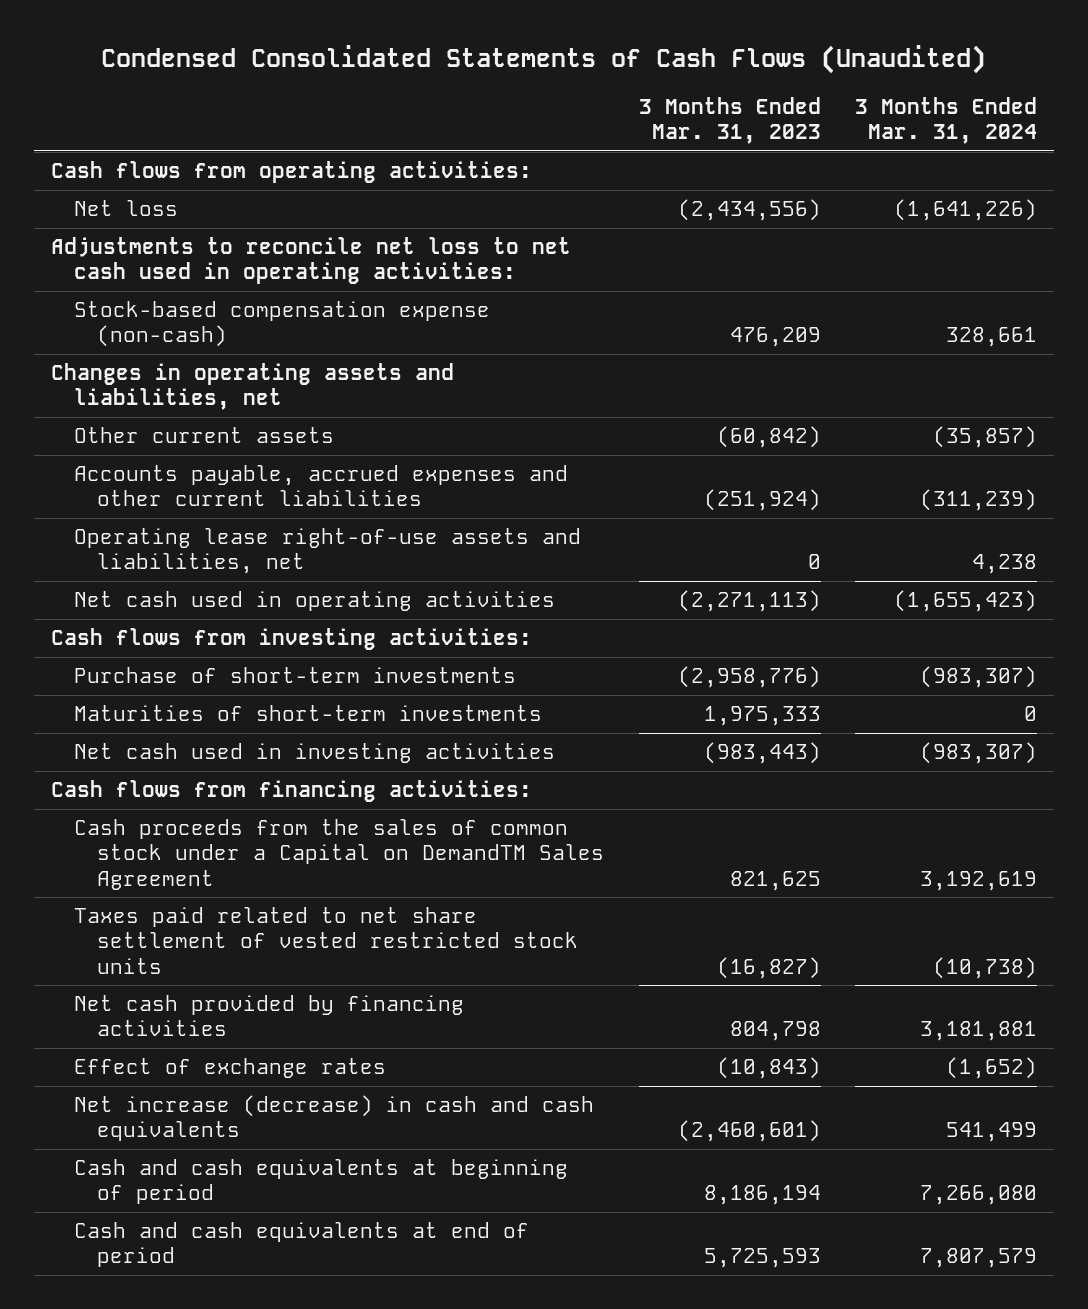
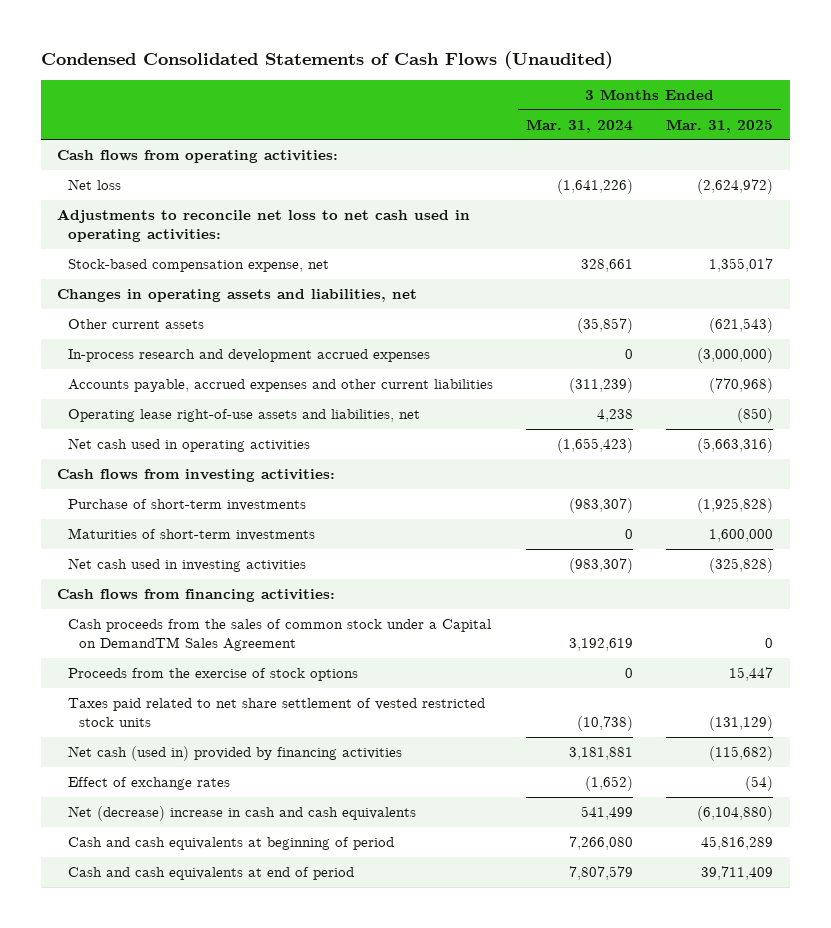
- | 3 Months Ended Mar. 31, 2023 | 3 Months Ended Mar. 31, 2024
+ | 3 Months Ended Mar. 31, 2024 | 3 Months Ended Mar. 31, 2025
- Stock-based compensation expense (non-cash) | 476,209 | 328,661
+ Stock-based compensation expense, net | 328,661 | 1,355,017
+ In-process research and development accrued expenses | 0 | (3,000,000)
+ Proceeds from the exercise of stock options | 0 | 15,447
- Net cash provided by financing activities | 804,798 | 3,181,881
+ Net cash (used in) provided by financing activities | 3,181,881 | (115,682)
- Net increase (decrease) in cash and cash equivalents | (2,460,601) | 541,499
+ Net (decrease) increase in cash and cash equivalents | 541,499 | (6,104,880)

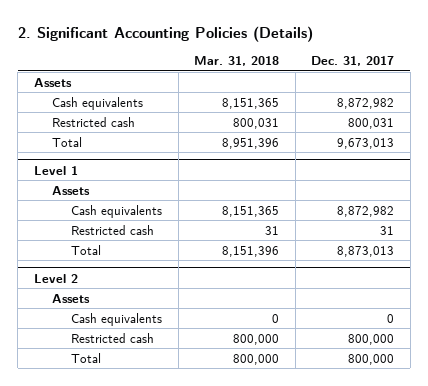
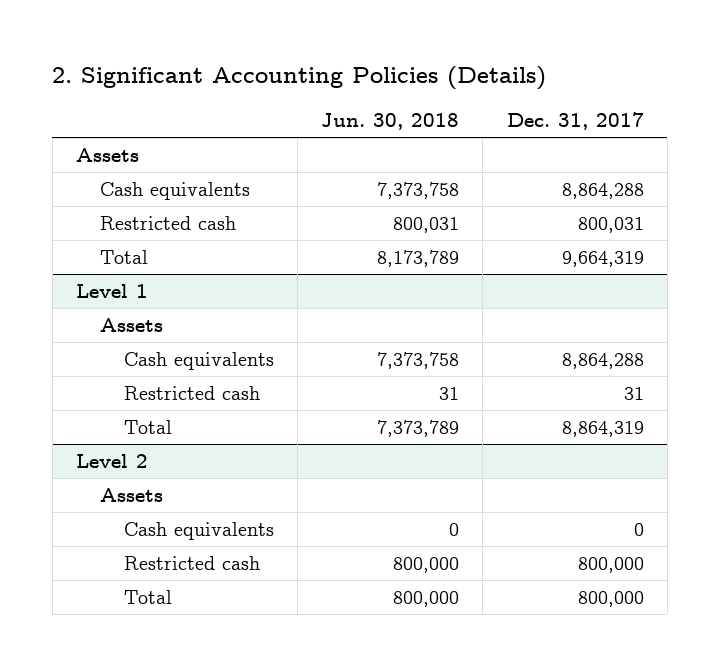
- | Mar. 31, 2018 | Dec. 31, 2017
+ | Jun. 30, 2018 | Dec. 31, 2017
- Cash equivalents | 8,151,365 | 8,872,982
+ Cash equivalents | 7,373,758 | 8,864,288
- Total | 8,951,396 | 9,673,013
+ Total | 8,173,789 | 9,664,319
@ Level 1
- Cash equivalents | 8,151,365 | 8,872,982
+ Cash equivalents | 7,373,758 | 8,864,288
- Total | 8,151,396 | 8,873,013
+ Total | 7,373,789 | 8,864,319

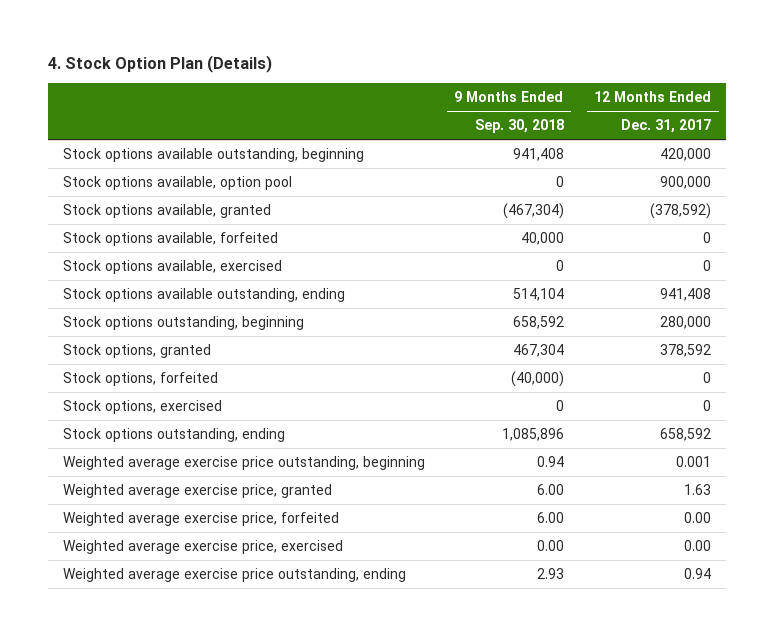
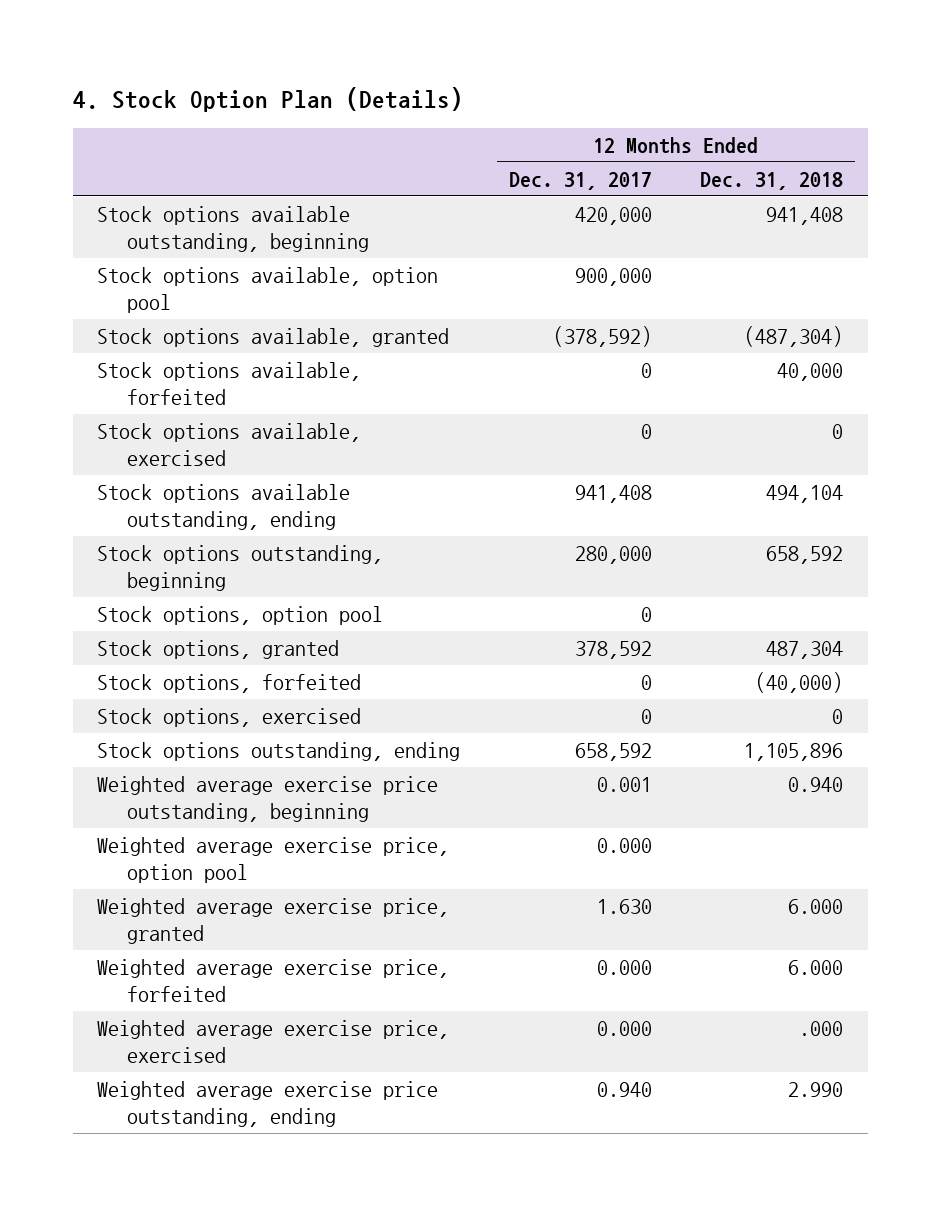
- | 9 Months Ended Sep. 30, 2018 | 12 Months Ended Dec. 31, 2017
+ | 12 Months Ended Dec. 31, 2017 | 12 Months Ended Dec. 31, 2018
+ Stock options, option pool | 0 |
- Weighted average exercise price, granted | 6.00 | 1.63
- Weighted average exercise price, forfeited | 6.00 | 0.00
- Weighted average exercise price, exercised | 0.00 | 0.00
- Weighted average exercise price outstanding, ending | 2.93 | 0.94
+ Weighted average exercise price, option pool | 0.000 |
+ Weighted average exercise price, granted | 1.630 | 6.000
+ Weighted average exercise price, forfeited | 0.000 | 6.000
+ Weighted average exercise price, exercised | 0.000 | .000
+ Weighted average exercise price outstanding, ending | 0.940 | 2.990

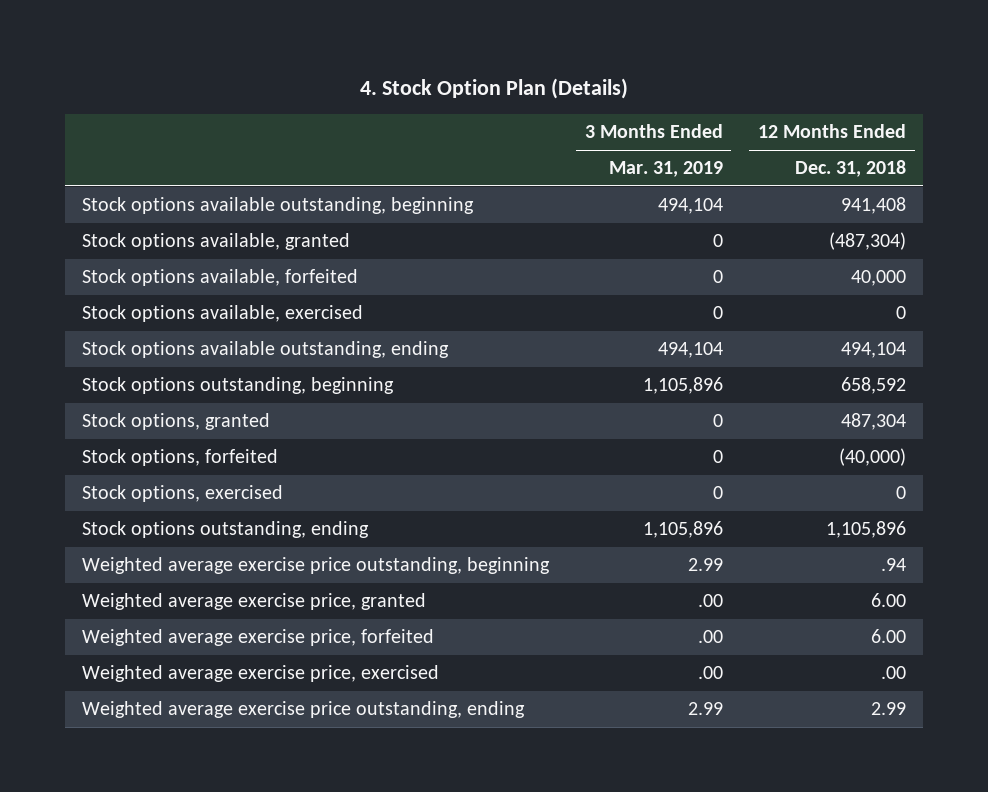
- | 12 Months Ended Dec. 31, 2017 | 12 Months Ended Dec. 31, 2018
+ | 3 Months Ended Mar. 31, 2019 | 12 Months Ended Dec. 31, 2018
- Stock options available, option pool | 900,000 |
- Stock options, option pool | 0 |
- Weighted average exercise price outstanding, beginning | 0.001 | 0.940
- Weighted average exercise price, option pool | 0.000 |
- Weighted average exercise price, granted | 1.630 | 6.000
- Weighted average exercise price, forfeited | 0.000 | 6.000
- Weighted average exercise price, exercised | 0.000 | .000
- Weighted average exercise price outstanding, ending | 0.940 | 2.990
+ Weighted average exercise price outstanding, beginning | 2.99 | .94
+ Weighted average exercise price, granted | .00 | 6.00
+ Weighted average exercise price, forfeited | .00 | 6.00
+ Weighted average exercise price, exercised | .00 | .00
+ Weighted average exercise price outstanding, ending | 2.99 | 2.99

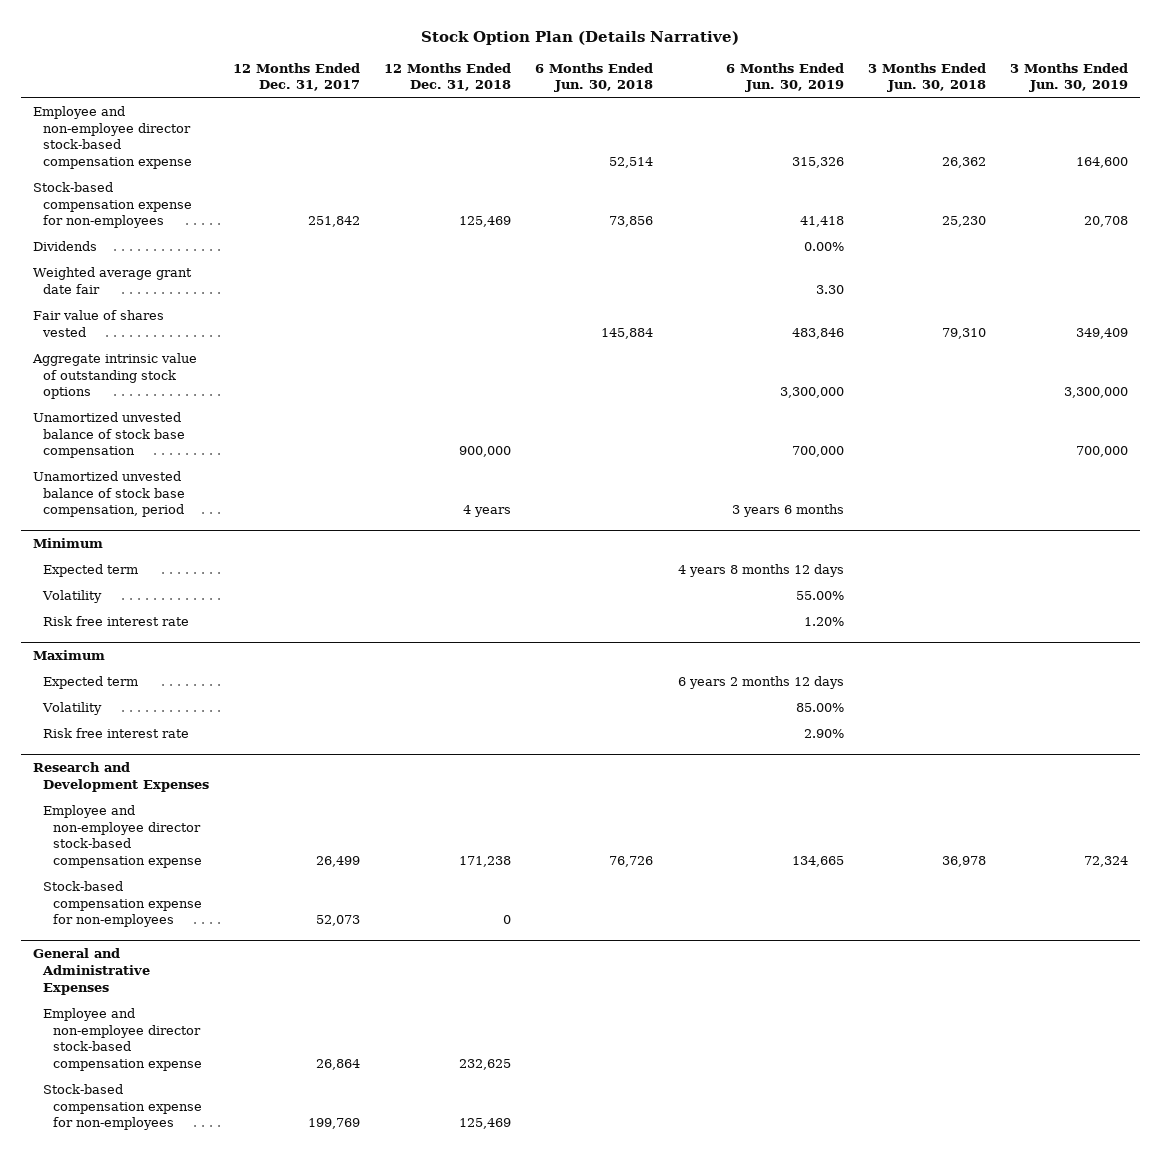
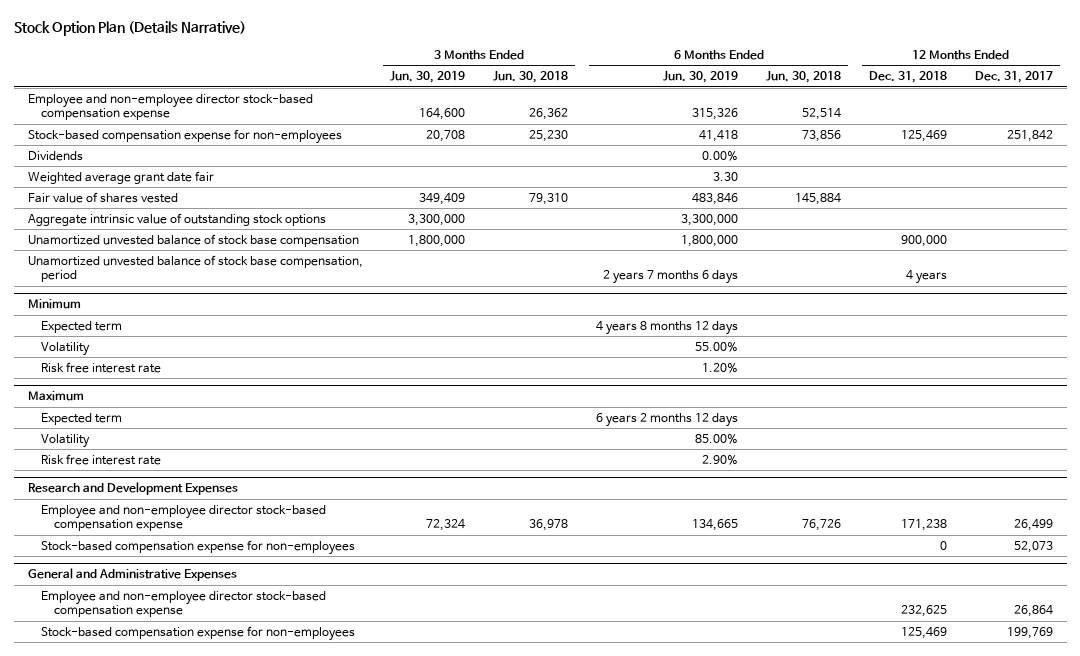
- | 12 Months Ended Dec. 31, 2017 | 12 Months Ended Dec. 31, 2018 | 6 Months Ended Jun. 30, 2018 | 6 Months Ended Jun. 30, 2019 | 3 Months Ended Jun. 30, 2018 | 3 Months Ended Jun. 30, 2019
+ | 3 Months Ended Jun. 30, 2019 | 3 Months Ended Jun. 30, 2018 | 6 Months Ended Jun. 30, 2019 | 6 Months Ended Jun. 30, 2018 | 12 Months Ended Dec. 31, 2018 | 12 Months Ended Dec. 31, 2017
- Unamortized unvested balance of stock base compensation | | 900,000 | | 700,000 | | 700,000
- Unamortized unvested balance of stock base compensation, period | | 4 years | | 3 years 6 months | |
+ Unamortized unvested balance of stock base compensation | 1,800,000 | | 1,800,000 | | 900,000 |
+ Unamortized unvested balance of stock base compensation, period | | | 2 years 7 months 6 days | | 4 years |

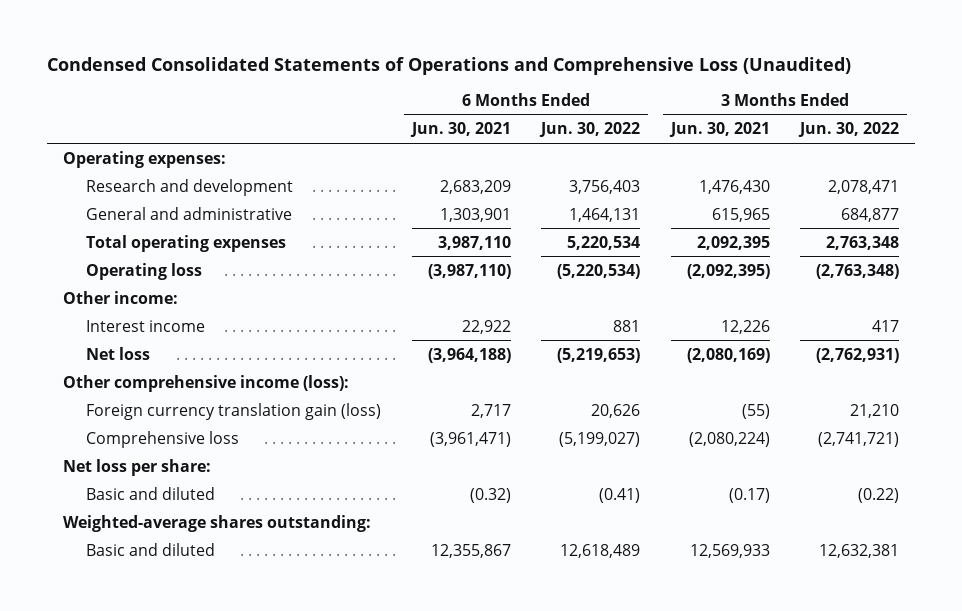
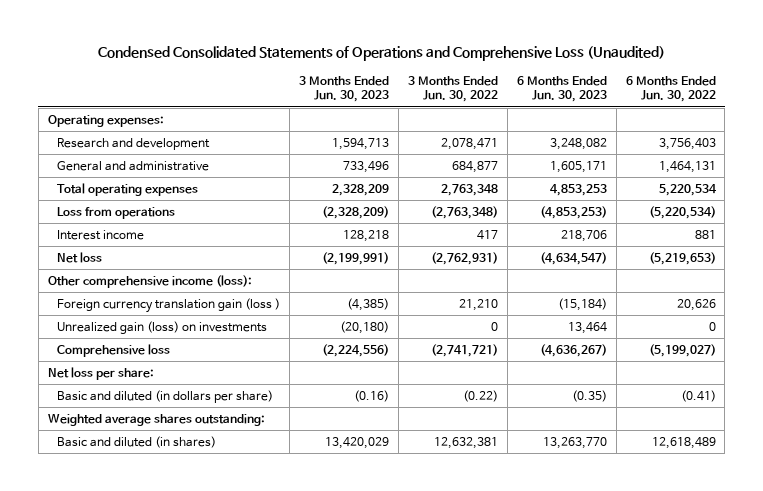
- | 6 Months Ended Jun. 30, 2021 | 6 Months Ended Jun. 30, 2022 | 3 Months Ended Jun. 30, 2021 | 3 Months Ended Jun. 30, 2022
+ | 3 Months Ended Jun. 30, 2023 | 3 Months Ended Jun. 30, 2022 | 6 Months Ended Jun. 30, 2023 | 6 Months Ended Jun. 30, 2022
- Operating loss | (3,987,110) | (5,220,534) | (2,092,395) | (2,763,348)
- Other income:
+ Loss from operations | (2,328,209) | (2,763,348) | (4,853,253) | (5,220,534)
- Foreign currency translation gain (loss) | 2,717 | 20,626 | (55) | 21,210
+ Foreign currency translation gain (loss ) | (4,385) | 21,210 | (15,184) | 20,626
+ Unrealized gain (loss) on investments | (20,180) | 0 | 13,464 | 0
- Basic and diluted | (0.32) | (0.41) | (0.17) | (0.22)
- Weighted-average shares outstanding:
- Basic and diluted | 12,355,867 | 12,618,489 | 12,569,933 | 12,632,381
+ Basic and diluted (in dollars per share) | (0.16) | (0.22) | (0.35) | (0.41)
+ Weighted average shares outstanding:
+ Basic and diluted (in shares) | 13,420,029 | 12,632,381 | 13,263,770 | 12,618,489

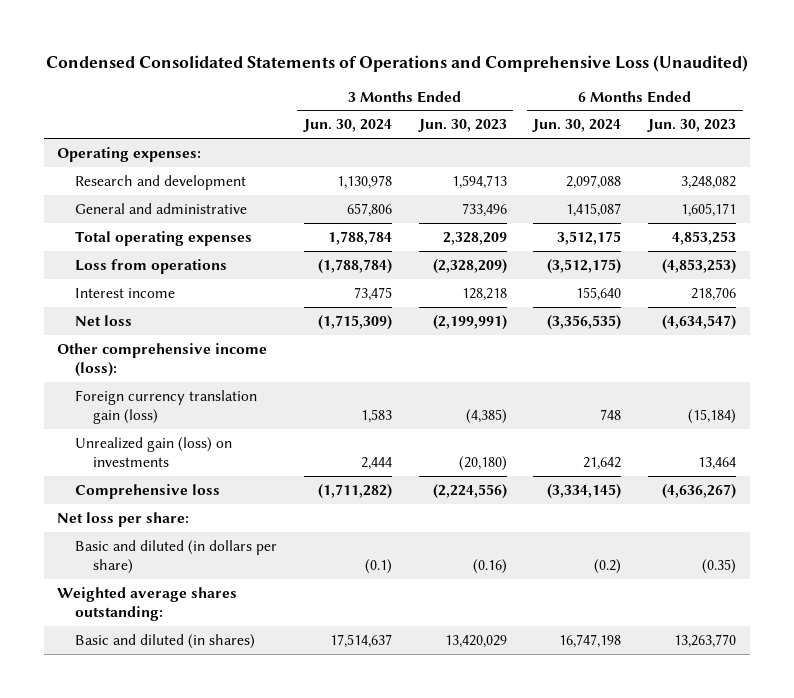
- | 3 Months Ended Jun. 30, 2023 | 3 Months Ended Jun. 30, 2022 | 6 Months Ended Jun. 30, 2023 | 6 Months Ended Jun. 30, 2022
+ | 3 Months Ended Jun. 30, 2024 | 3 Months Ended Jun. 30, 2023 | 6 Months Ended Jun. 30, 2024 | 6 Months Ended Jun. 30, 2023
- Foreign currency translation gain (loss ) | (4,385) | 21,210 | (15,184) | 20,626
+ Foreign currency translation gain (loss) | 1,583 | (4,385) | 748 | (15,184)

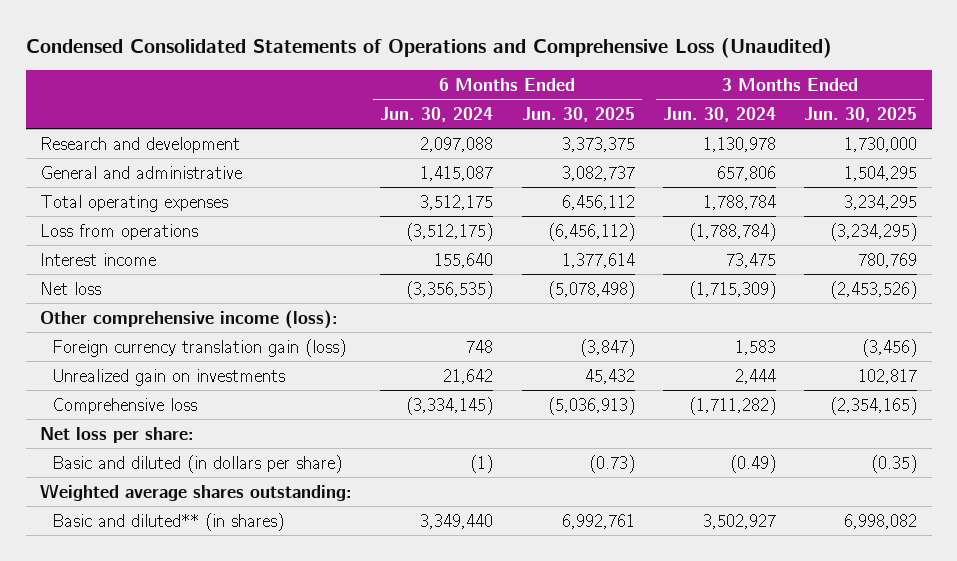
- | 3 Months Ended Jun. 30, 2024 | 3 Months Ended Jun. 30, 2023 | 6 Months Ended Jun. 30, 2024 | 6 Months Ended Jun. 30, 2023
+ | 6 Months Ended Jun. 30, 2024 | 6 Months Ended Jun. 30, 2025 | 3 Months Ended Jun. 30, 2024 | 3 Months Ended Jun. 30, 2025
- Operating expenses:
- Unrealized gain (loss) on investments | 2,444 | (20,180) | 21,642 | 13,464
+ Unrealized gain on investments | 21,642 | 45,432 | 2,444 | 102,817
- Basic and diluted (in dollars per share) | (0.1) | (0.16) | (0.2) | (0.35)
+ Basic and diluted (in dollars per share) | (1) | (0.73) | (0.49) | (0.35)
- Basic and diluted (in shares) | 17,514,637 | 13,420,029 | 16,747,198 | 13,263,770
+ Basic and diluted** (in shares) | 3,349,440 | 6,992,761 | 3,502,927 | 6,998,082

